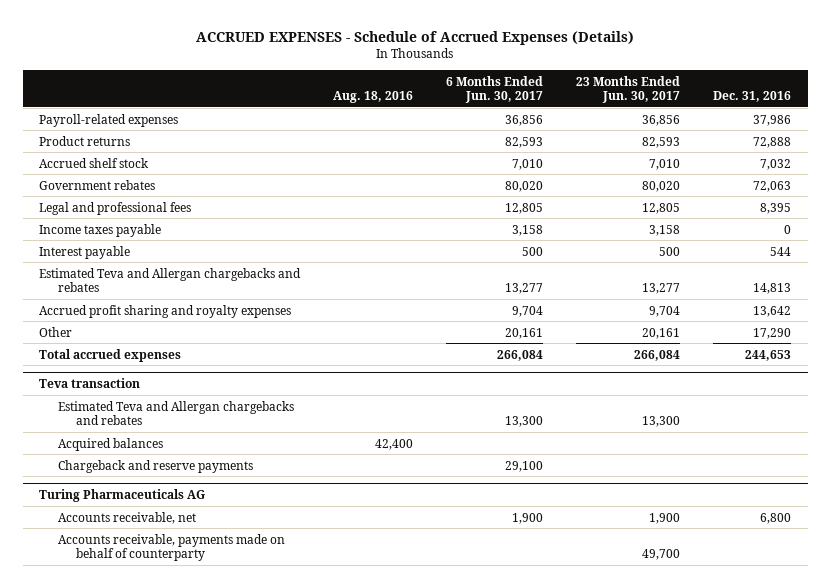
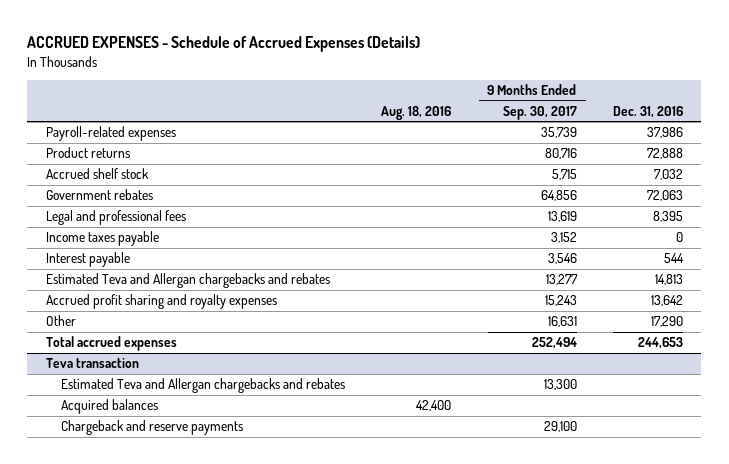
- | Aug. 18, 2016 | 6 Months Ended Jun. 30, 2017 | 23 Months Ended Jun. 30, 2017 | Dec. 31, 2016
+ | Aug. 18, 2016 | 9 Months Ended Sep. 30, 2017 | Dec. 31, 2016
- Turing Pharmaceuticals AG
- Accounts receivable, net | | 1,900 | 1,900 | 6,800
- Accounts receivable, payments made on behalf of counterparty | | | 49,700 |

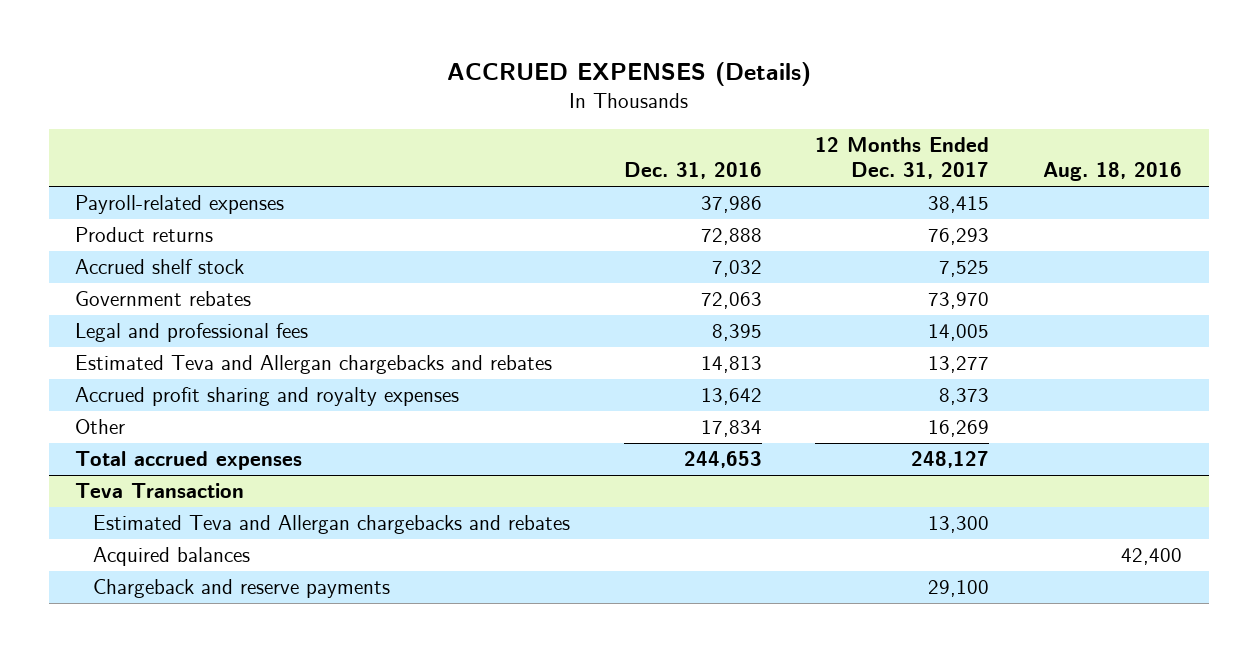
- ACCRUED EXPENSES - Schedule of Accrued Expenses (Details)
+ ACCRUED EXPENSES (Details)
- | Aug. 18, 2016 | 9 Months Ended Sep. 30, 2017 | Dec. 31, 2016
+ | Dec. 31, 2016 | 12 Months Ended Dec. 31, 2017 | Aug. 18, 2016
- Income taxes payable | | 3,152 | 0
- Interest payable | | 3,546 | 544
- Other | | 16,631 | 17,290
+ Other | 17,834 | 16,269 |
- Teva transaction
+ Teva Transaction

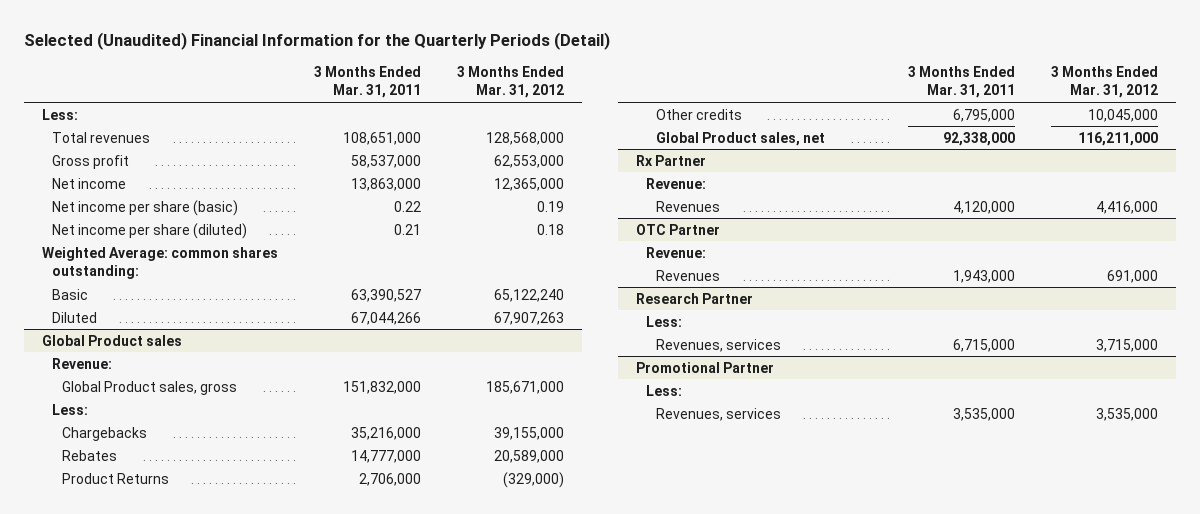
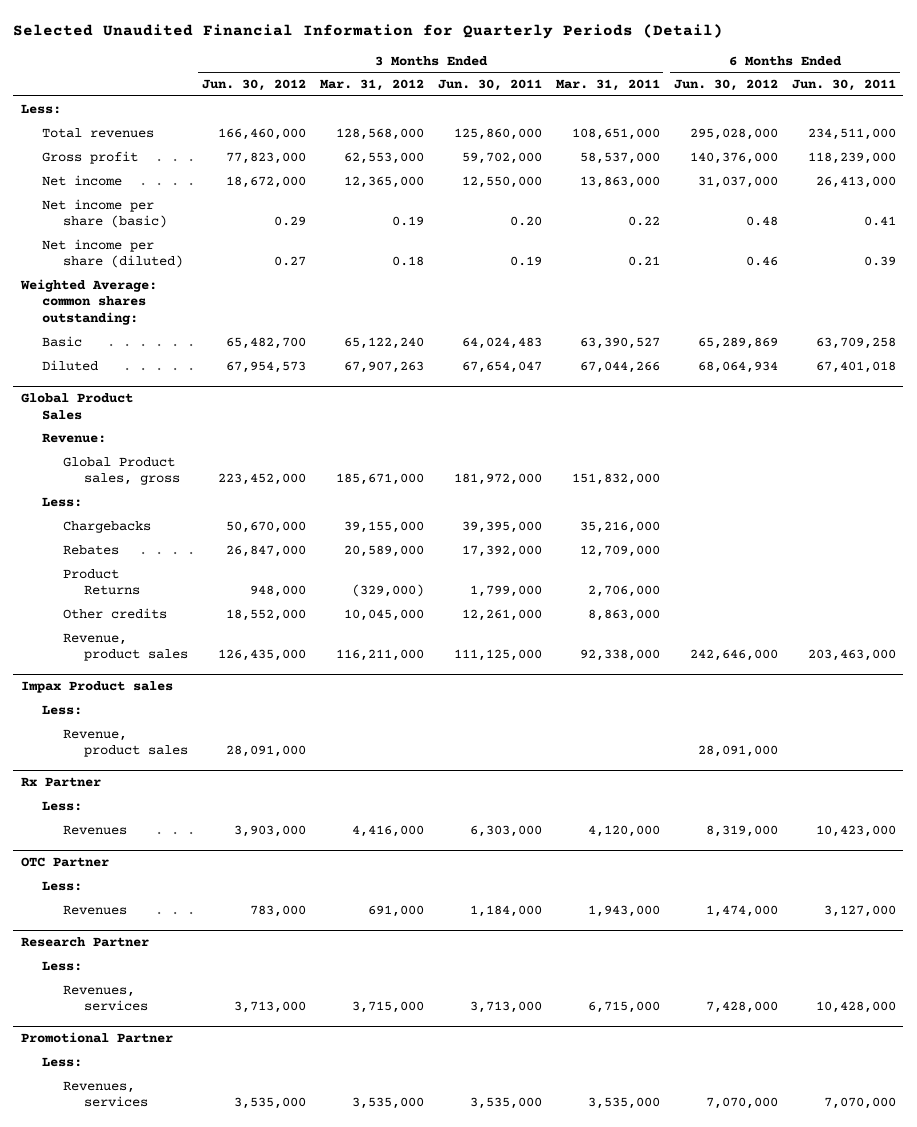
- Selected (Unaudited) Financial Information for the Quarterly Periods (Detail)
+ Selected Unaudited Financial Information for Quarterly Periods (Detail)
- | 3 Months Ended Mar. 31, 2011 | 3 Months Ended Mar. 31, 2012
+ | 3 Months Ended Jun. 30, 2012 | 3 Months Ended Mar. 31, 2012 | 3 Months Ended Jun. 30, 2011 | 3 Months Ended Mar. 31, 2011 | 6 Months Ended Jun. 30, 2012 | 6 Months Ended Jun. 30, 2011
- Global Product sales
+ Global Product Sales
- Rebates | 14,777,000 | 20,589,000
+ Rebates | 26,847,000 | 20,589,000 | 17,392,000 | 12,709,000 | |
- Other credits | 6,795,000 | 10,045,000
- Global Product sales, net | 92,338,000 | 116,211,000
+ Other credits | 18,552,000 | 10,045,000 | 12,261,000 | 8,863,000 | |
+ Revenue, product sales | 126,435,000 | 116,211,000 | 111,125,000 | 92,338,000 | 242,646,000 | 203,463,000
+ Impax Product sales
+ Less:
+ Revenue, product sales | 28,091,000 | | | | 28,091,000 |
@ Rx Partner
- Revenue:
+ Less:
@ OTC Partner
- Revenue:
+ Less:

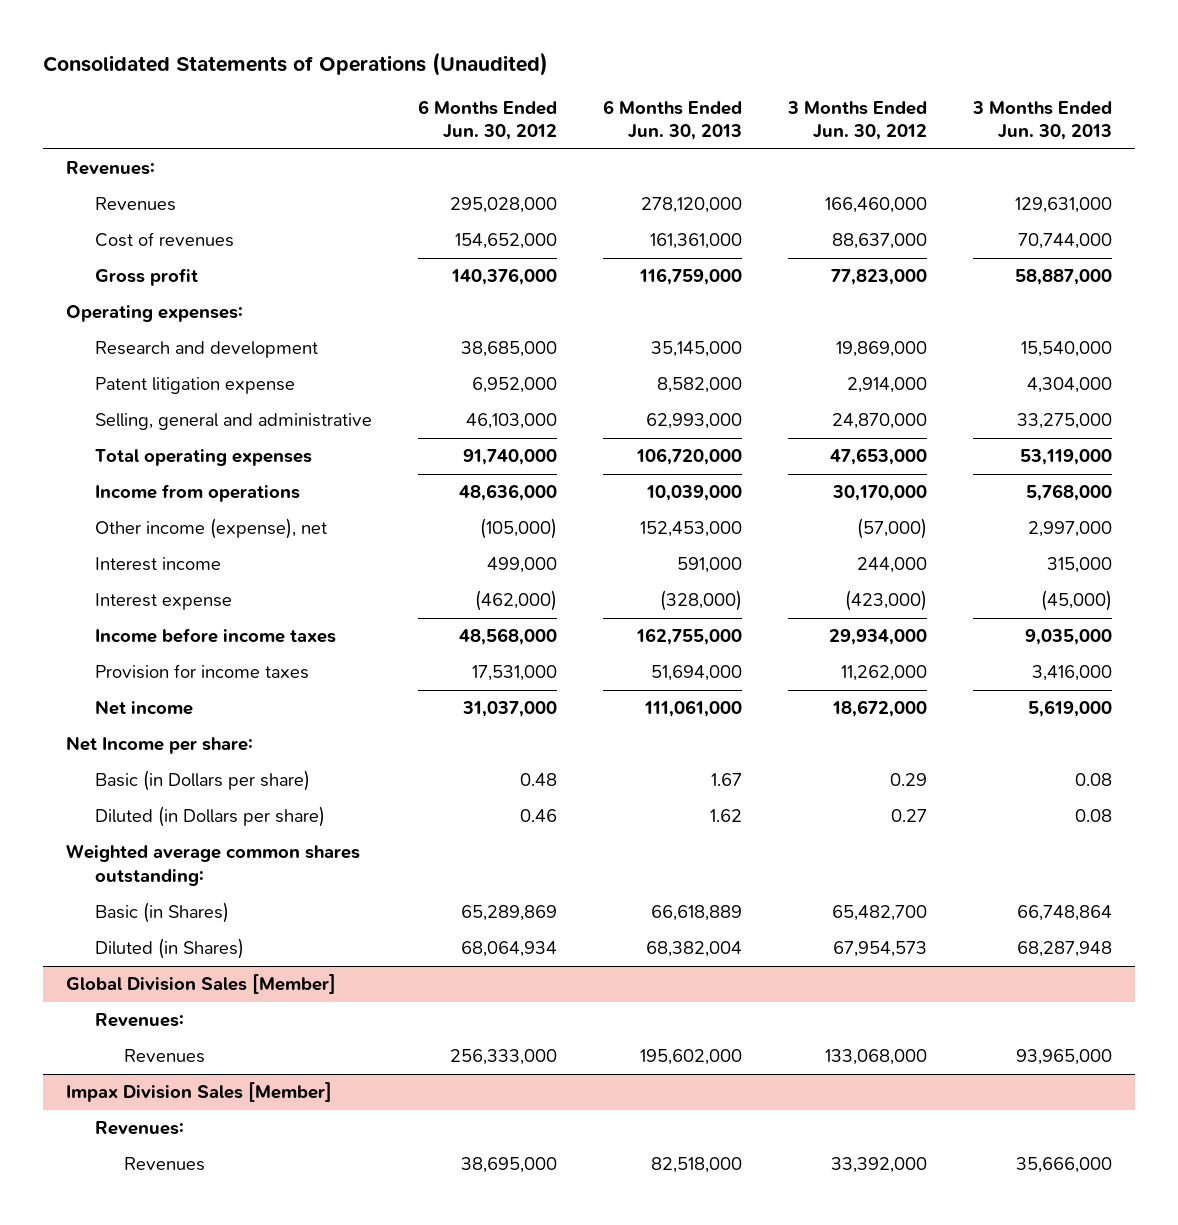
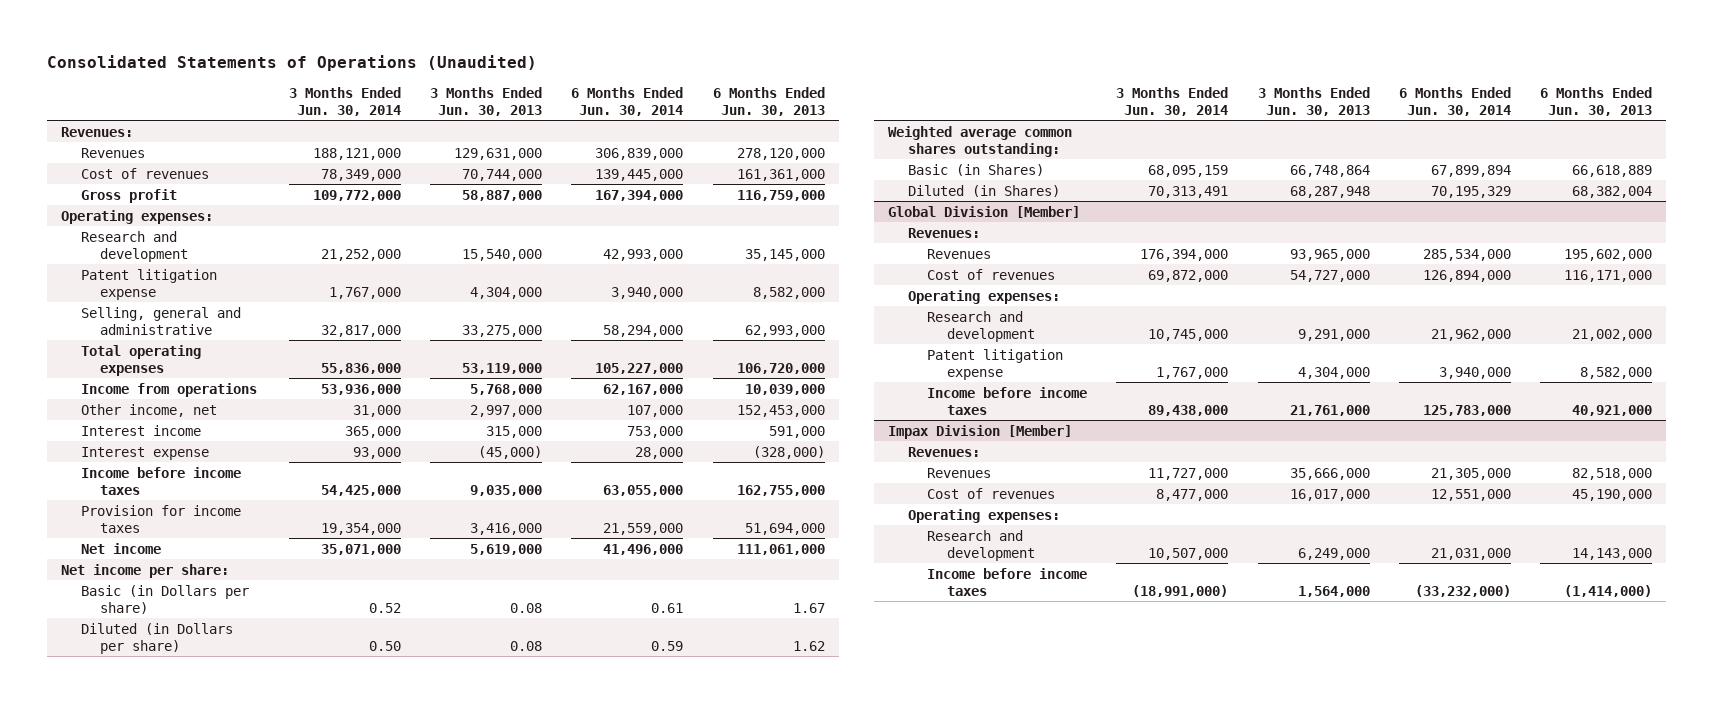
- | 6 Months Ended Jun. 30, 2012 | 6 Months Ended Jun. 30, 2013 | 3 Months Ended Jun. 30, 2012 | 3 Months Ended Jun. 30, 2013
+ | 3 Months Ended Jun. 30, 2014 | 3 Months Ended Jun. 30, 2013 | 6 Months Ended Jun. 30, 2014 | 6 Months Ended Jun. 30, 2013
- Other income (expense), net | (105,000) | 152,453,000 | (57,000) | 2,997,000
+ Other income, net | 31,000 | 2,997,000 | 107,000 | 152,453,000
- Net Income per share:
+ Net income per share:
- Global Division Sales [Member]
+ Global Division [Member]
- Impax Division Sales [Member]
+ Cost of revenues | 69,872,000 | 54,727,000 | 126,894,000 | 116,171,000
+ Operating expenses:
+ Research and development | 10,745,000 | 9,291,000 | 21,962,000 | 21,002,000
+ Patent litigation expense | 1,767,000 | 4,304,000 | 3,940,000 | 8,582,000
+ Income before income taxes | 89,438,000 | 21,761,000 | 125,783,000 | 40,921,000
+ Impax Division [Member]
+ Cost of revenues | 8,477,000 | 16,017,000 | 12,551,000 | 45,190,000
+ Operating expenses:
+ Research and development | 10,507,000 | 6,249,000 | 21,031,000 | 14,143,000
+ Income before income taxes | (18,991,000) | 1,564,000 | (33,232,000) | (1,414,000)

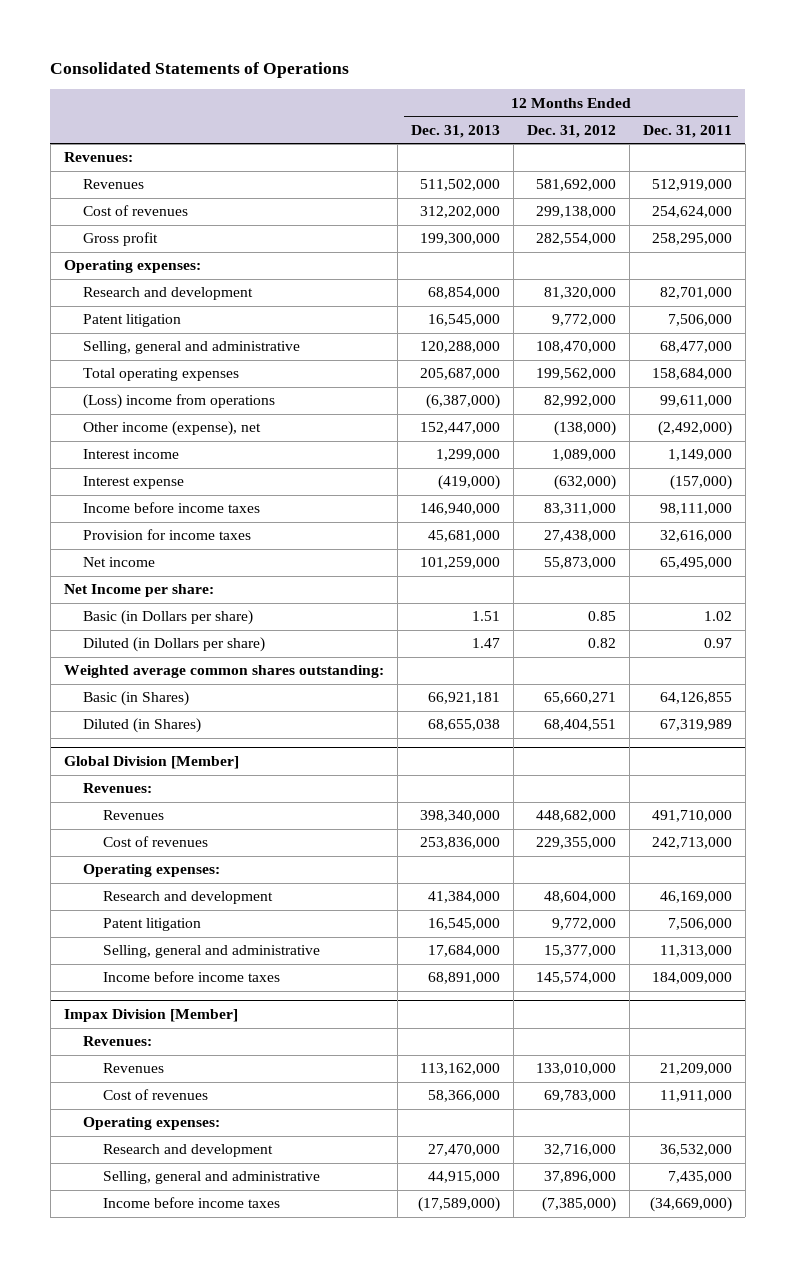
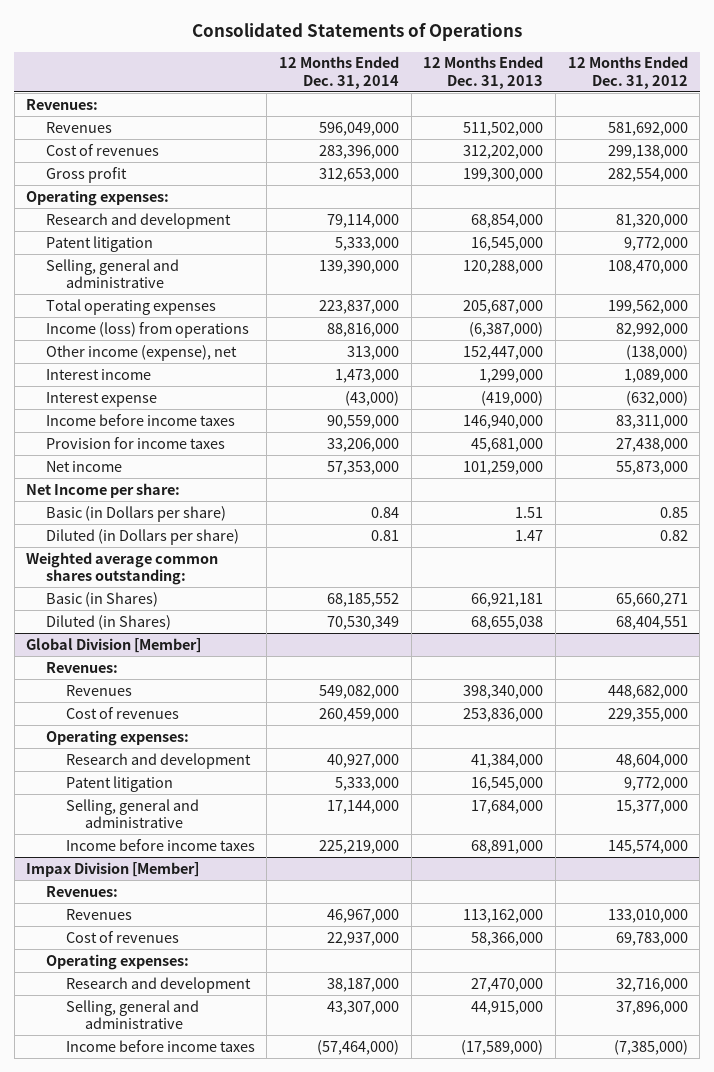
- | 12 Months Ended Dec. 31, 2013 | 12 Months Ended Dec. 31, 2012 | 12 Months Ended Dec. 31, 2011
+ | 12 Months Ended Dec. 31, 2014 | 12 Months Ended Dec. 31, 2013 | 12 Months Ended Dec. 31, 2012
- (Loss) income from operations | (6,387,000) | 82,992,000 | 99,611,000
+ Income (loss) from operations | 88,816,000 | (6,387,000) | 82,992,000

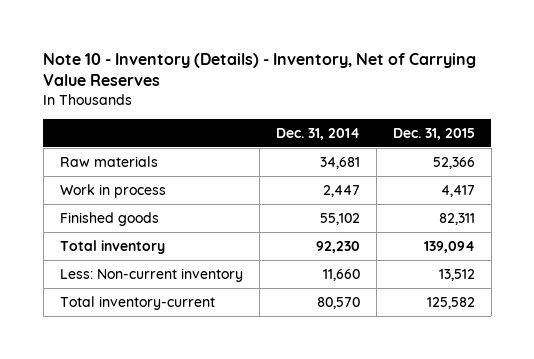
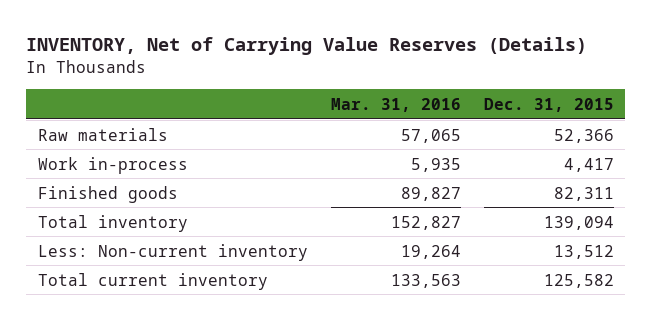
- Note 10 - Inventory (Details) - Inventory, Net of Carrying Value Reserves
+ INVENTORY, Net of Carrying Value Reserves (Details)
- | Dec. 31, 2014 | Dec. 31, 2015
+ | Mar. 31, 2016 | Dec. 31, 2015
- Work in process | 2,447 | 4,417
+ Work in-process | 5,935 | 4,417
- Total inventory-current | 80,570 | 125,582
+ Total current inventory | 133,563 | 125,582

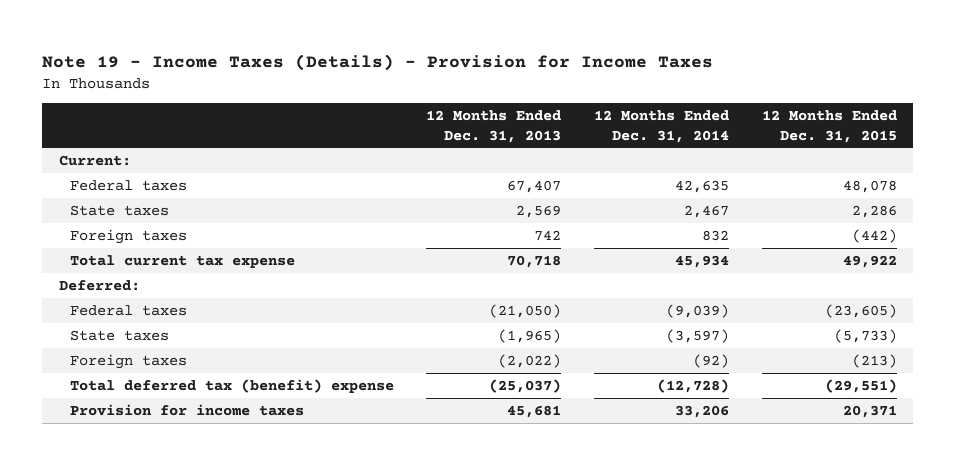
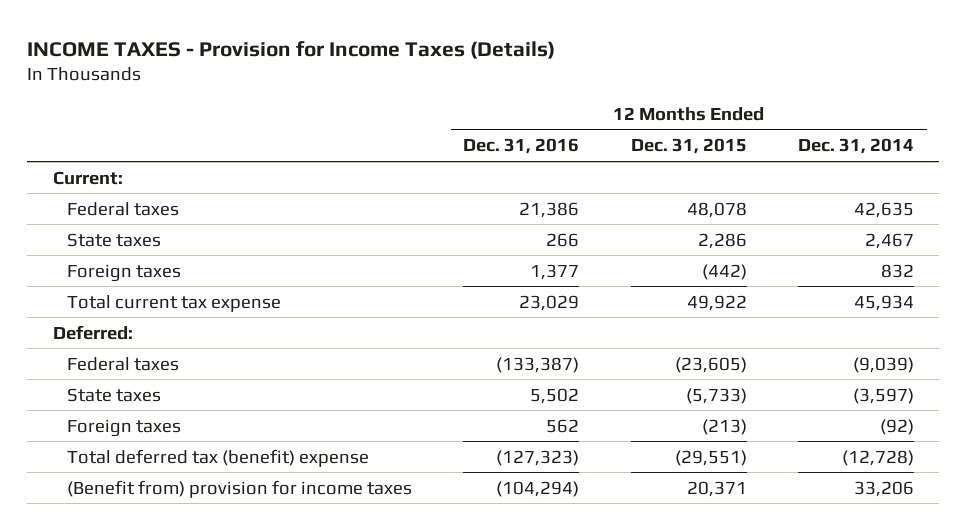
- Note 19 - Income Taxes (Details) - Provision for Income Taxes
+ INCOME TAXES - Provision for Income Taxes (Details)
- | 12 Months Ended Dec. 31, 2013 | 12 Months Ended Dec. 31, 2014 | 12 Months Ended Dec. 31, 2015
+ | 12 Months Ended Dec. 31, 2016 | 12 Months Ended Dec. 31, 2015 | 12 Months Ended Dec. 31, 2014
- Provision for income taxes | 45,681 | 33,206 | 20,371
+ (Benefit from) provision for income taxes | (104,294) | 20,371 | 33,206

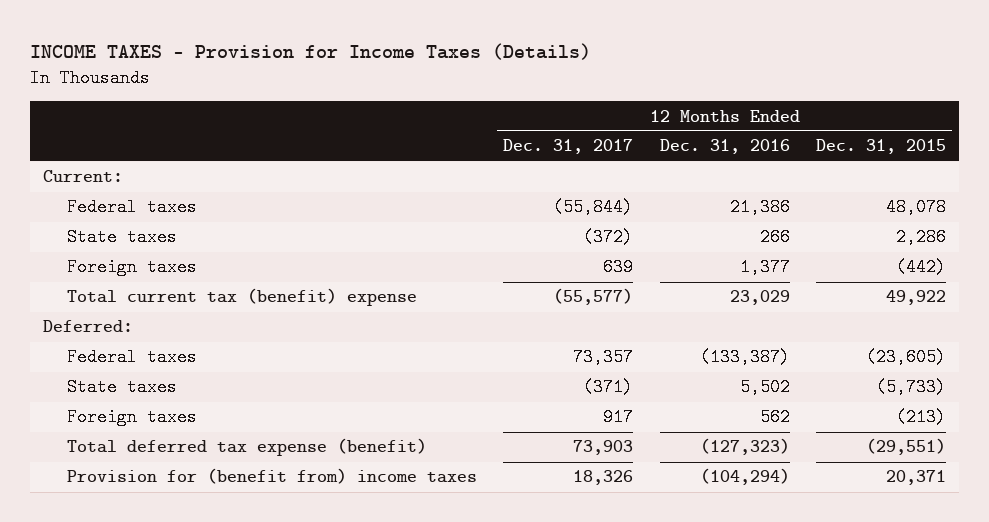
- | 12 Months Ended Dec. 31, 2016 | 12 Months Ended Dec. 31, 2015 | 12 Months Ended Dec. 31, 2014
+ | 12 Months Ended Dec. 31, 2017 | 12 Months Ended Dec. 31, 2016 | 12 Months Ended Dec. 31, 2015
- Total current tax expense | 23,029 | 49,922 | 45,934
+ Total current tax (benefit) expense | (55,577) | 23,029 | 49,922
- Total deferred tax (benefit) expense | (127,323) | (29,551) | (12,728)
- (Benefit from) provision for income taxes | (104,294) | 20,371 | 33,206
+ Total deferred tax expense (benefit) | 73,903 | (127,323) | (29,551)
+ Provision for (benefit from) income taxes | 18,326 | (104,294) | 20,371

